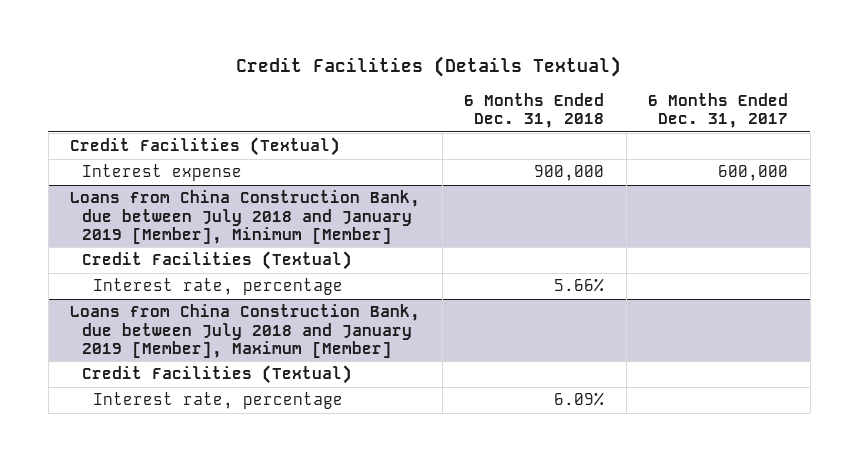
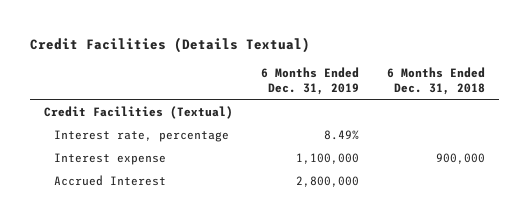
- | 6 Months Ended Dec. 31, 2018 | 6 Months Ended Dec. 31, 2017
+ | 6 Months Ended Dec. 31, 2019 | 6 Months Ended Dec. 31, 2018
+ Interest rate, percentage | 8.49% |
- Loans from China Construction Bank, due between July 2018 and January 2019 [Member], Minimum [Member]
- Credit Facilities (Textual)
- Interest rate, percentage | 5.66% |
- Loans from China Construction Bank, due between July 2018 and January 2019 [Member], Maximum [Member]
- Credit Facilities (Textual)
- Interest rate, percentage | 6.09% |
+ Accrued Interest | 2,800,000 |

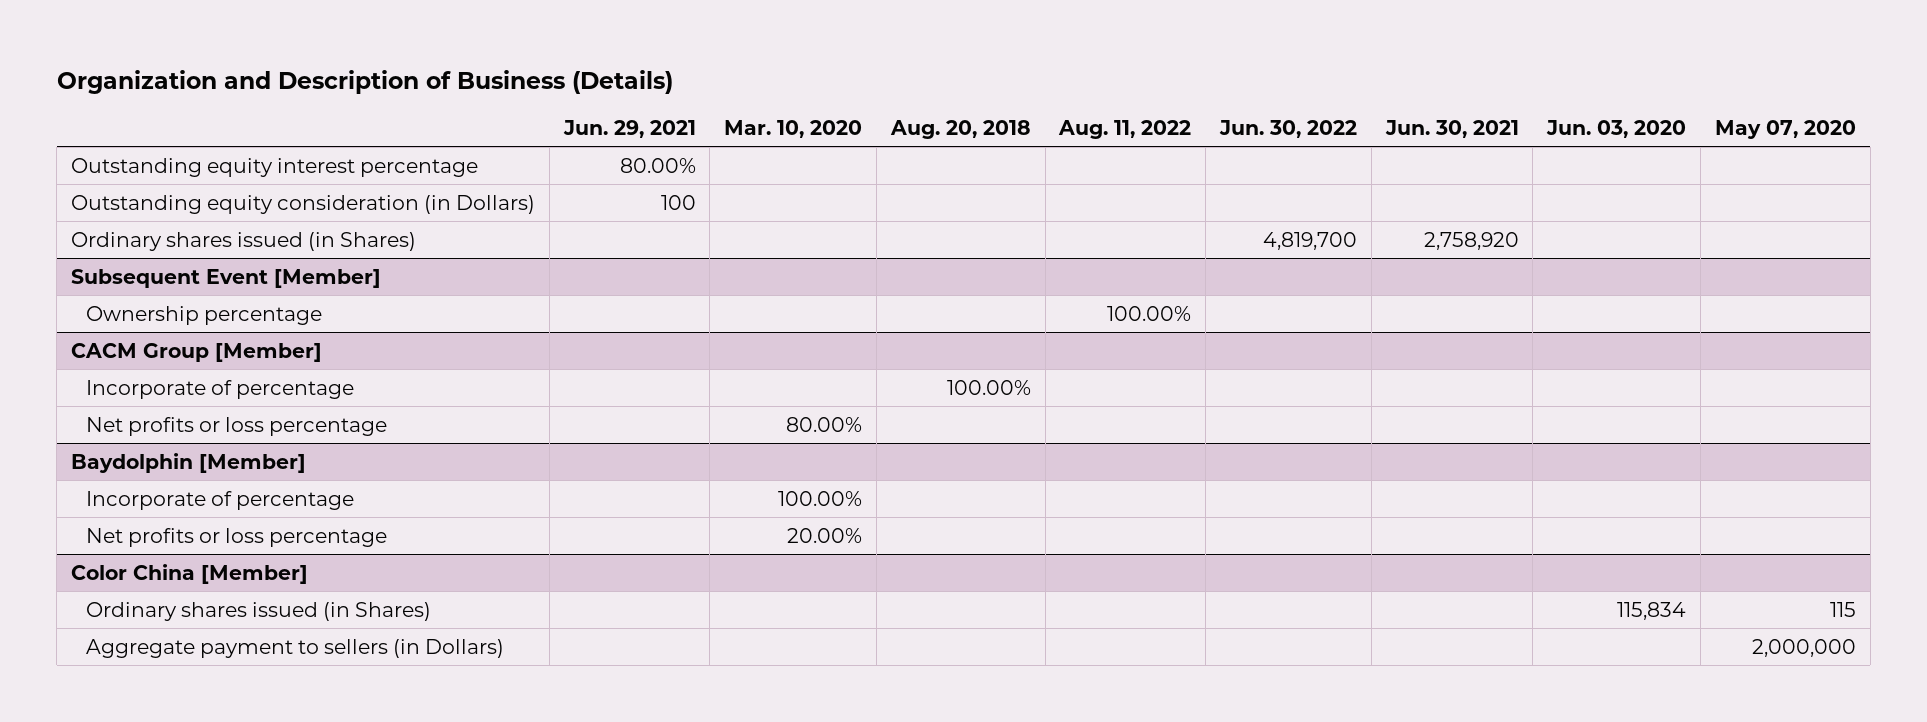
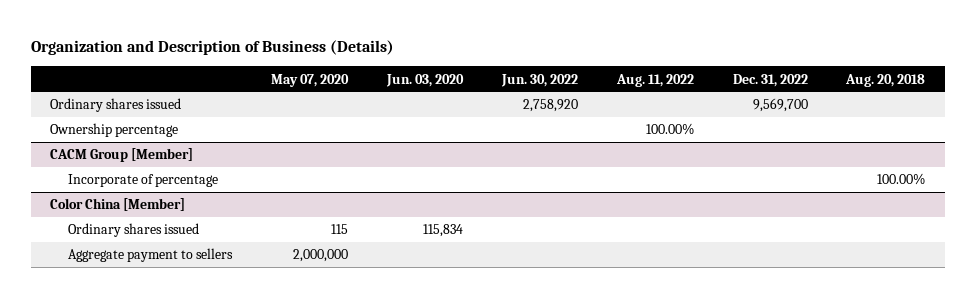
- | Jun. 29, 2021 | Mar. 10, 2020 | Aug. 20, 2018 | Aug. 11, 2022 | Jun. 30, 2022 | Jun. 30, 2021 | Jun. 03, 2020 | May 07, 2020
+ | May 07, 2020 | Jun. 03, 2020 | Jun. 30, 2022 | Aug. 11, 2022 | Dec. 31, 2022 | Aug. 20, 2018
- Outstanding equity interest percentage | 80.00% | | | | | | |
- Outstanding equity consideration (in Dollars) | 100 | | | | | | |
- Ordinary shares issued (in Shares) | | | | | 4,819,700 | 2,758,920 | |
- Subsequent Event [Member]
- Ownership percentage | | | | 100.00% | | | |
+ Ordinary shares issued | | | 2,758,920 | | 9,569,700 |
+ Ownership percentage | | | | 100.00% | |
@ CACM Group [Member]
- Net profits or loss percentage | | 80.00% | | | | | |
- Baydolphin [Member]
- Incorporate of percentage | | 100.00% | | | | | |
- Net profits or loss percentage | | 20.00% | | | | | |
@ Color China [Member]
- Ordinary shares issued (in Shares) | | | | | | | 115,834 | 115
- Aggregate payment to sellers (in Dollars) | | | | | | | | 2,000,000
+ Ordinary shares issued | 115 | 115,834 | | | |
+ Aggregate payment to sellers | 2,000,000 | | | | |

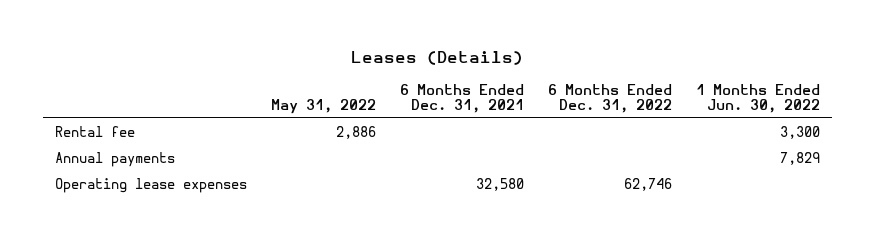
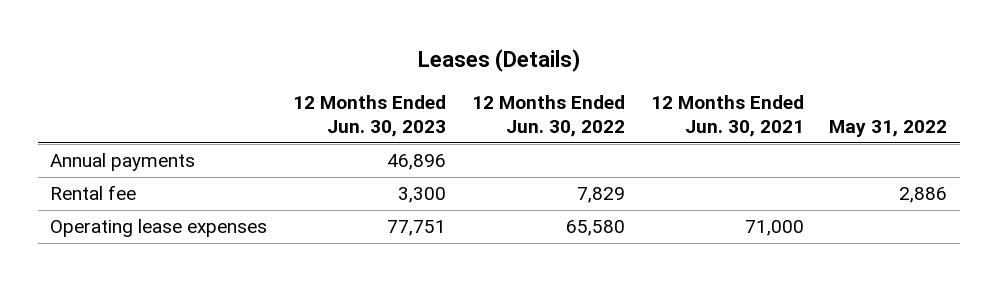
- | May 31, 2022 | 6 Months Ended Dec. 31, 2021 | 6 Months Ended Dec. 31, 2022 | 1 Months Ended Jun. 30, 2022
+ | 12 Months Ended Jun. 30, 2023 | 12 Months Ended Jun. 30, 2022 | 12 Months Ended Jun. 30, 2021 | May 31, 2022
moved down: Rental fee | 3,300 | 7,829 | | 2,886

